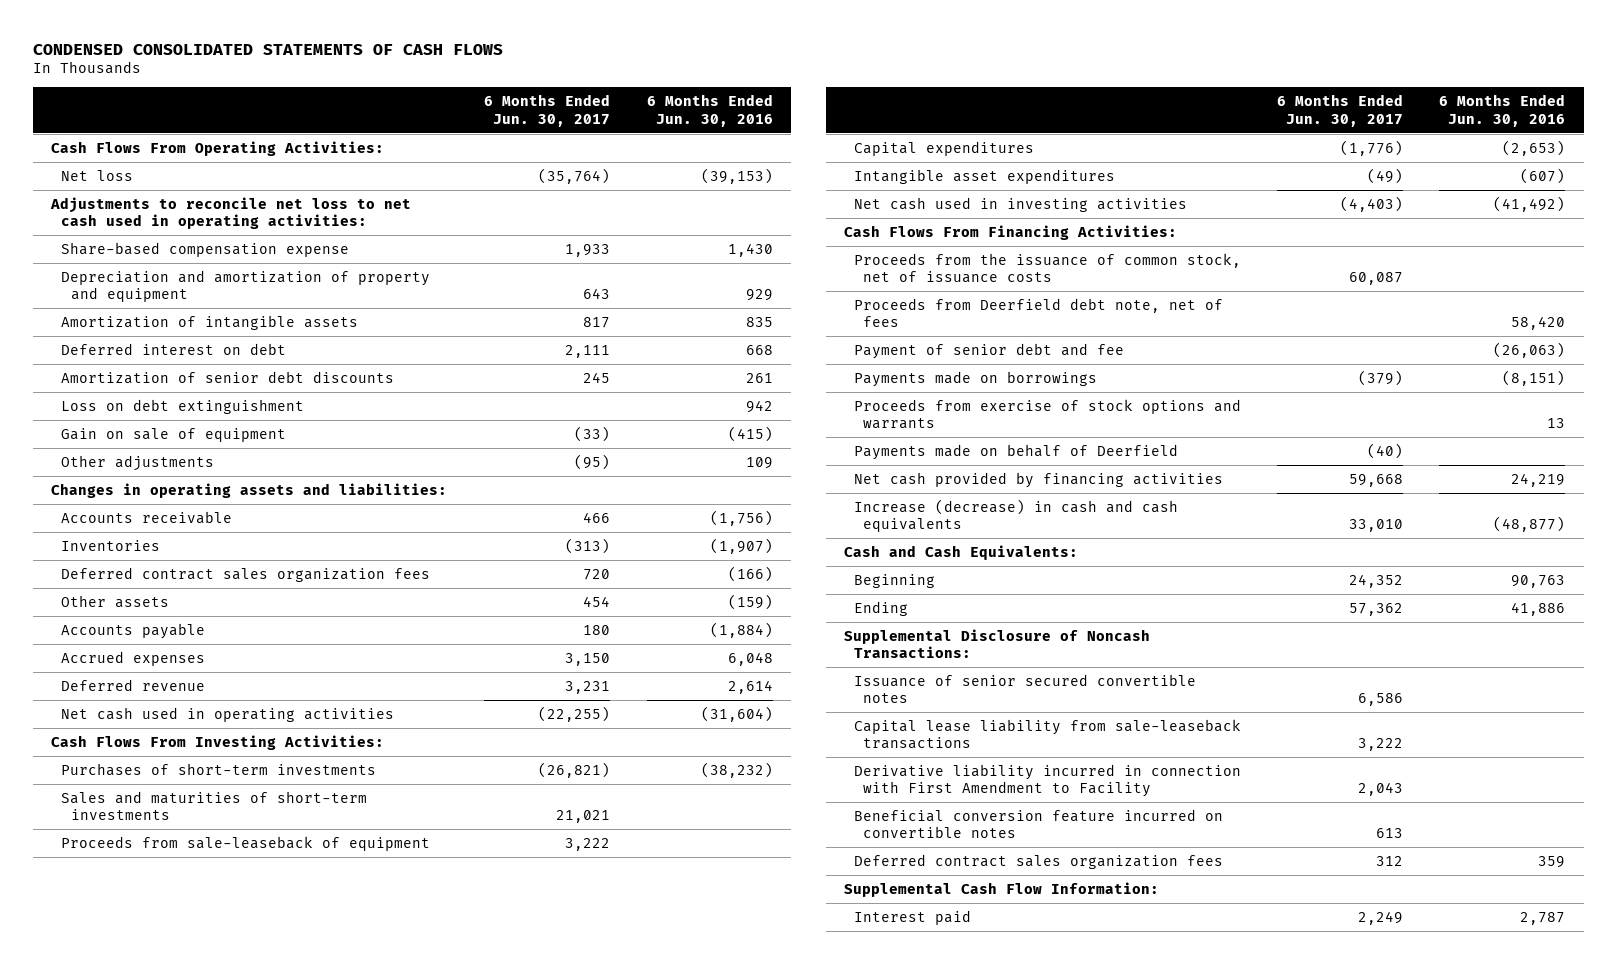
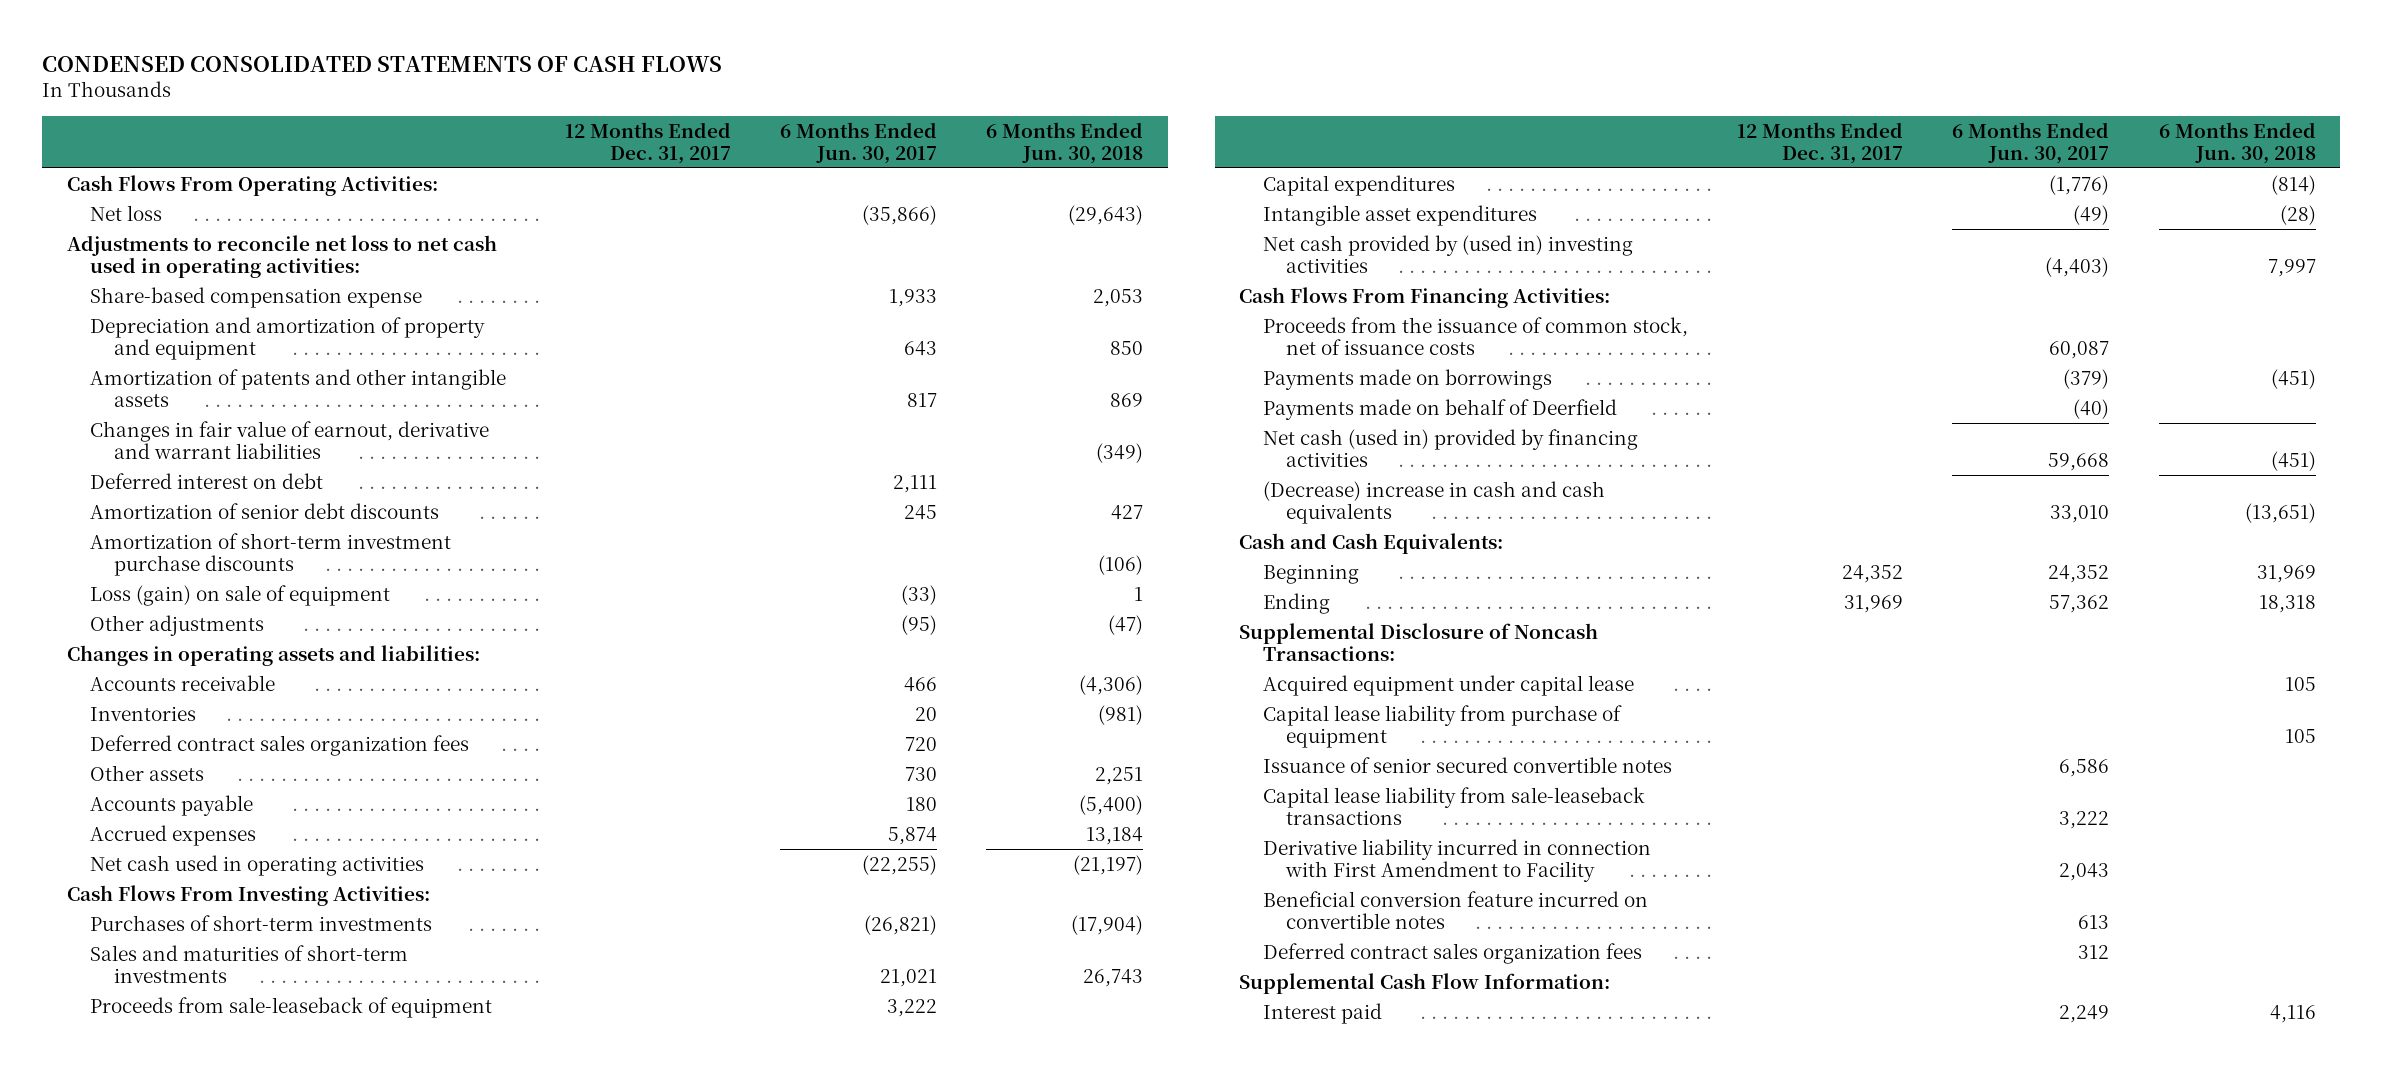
- | 6 Months Ended Jun. 30, 2017 | 6 Months Ended Jun. 30, 2016
+ | 12 Months Ended Dec. 31, 2017 | 6 Months Ended Jun. 30, 2017 | 6 Months Ended Jun. 30, 2018
- Net loss | (35,764) | (39,153)
+ Net loss | | (35,866) | (29,643)
- Amortization of intangible assets | 817 | 835
+ Amortization of patents and other intangible assets | | 817 | 869
+ Changes in fair value of earnout, derivative and warrant liabilities | | | (349)
- Loss on debt extinguishment | | 942
- Gain on sale of equipment | (33) | (415)
+ Amortization of short-term investment purchase discounts | | | (106)
+ Loss (gain) on sale of equipment | | (33) | 1
- Inventories | (313) | (1,907)
+ Inventories | | 20 | (981)
- Other assets | 454 | (159)
+ Other assets | | 730 | 2,251
- Accrued expenses | 3,150 | 6,048
- Deferred revenue | 3,231 | 2,614
+ Accrued expenses | | 5,874 | 13,184
- Net cash used in investing activities | (4,403) | (41,492)
+ Net cash provided by (used in) investing activities | | (4,403) | 7,997
- Proceeds from Deerfield debt note, net of fees | | 58,420
- Payment of senior debt and fee | | (26,063)
- Proceeds from exercise of stock options and warrants | | 13
- Net cash provided by financing activities | 59,668 | 24,219
- Increase (decrease) in cash and cash equivalents | 33,010 | (48,877)
+ Net cash (used in) provided by financing activities | | 59,668 | (451)
+ (Decrease) increase in cash and cash equivalents | | 33,010 | (13,651)
+ Acquired equipment under capital lease | | | 105
+ Capital lease liability from purchase of equipment | | | 105

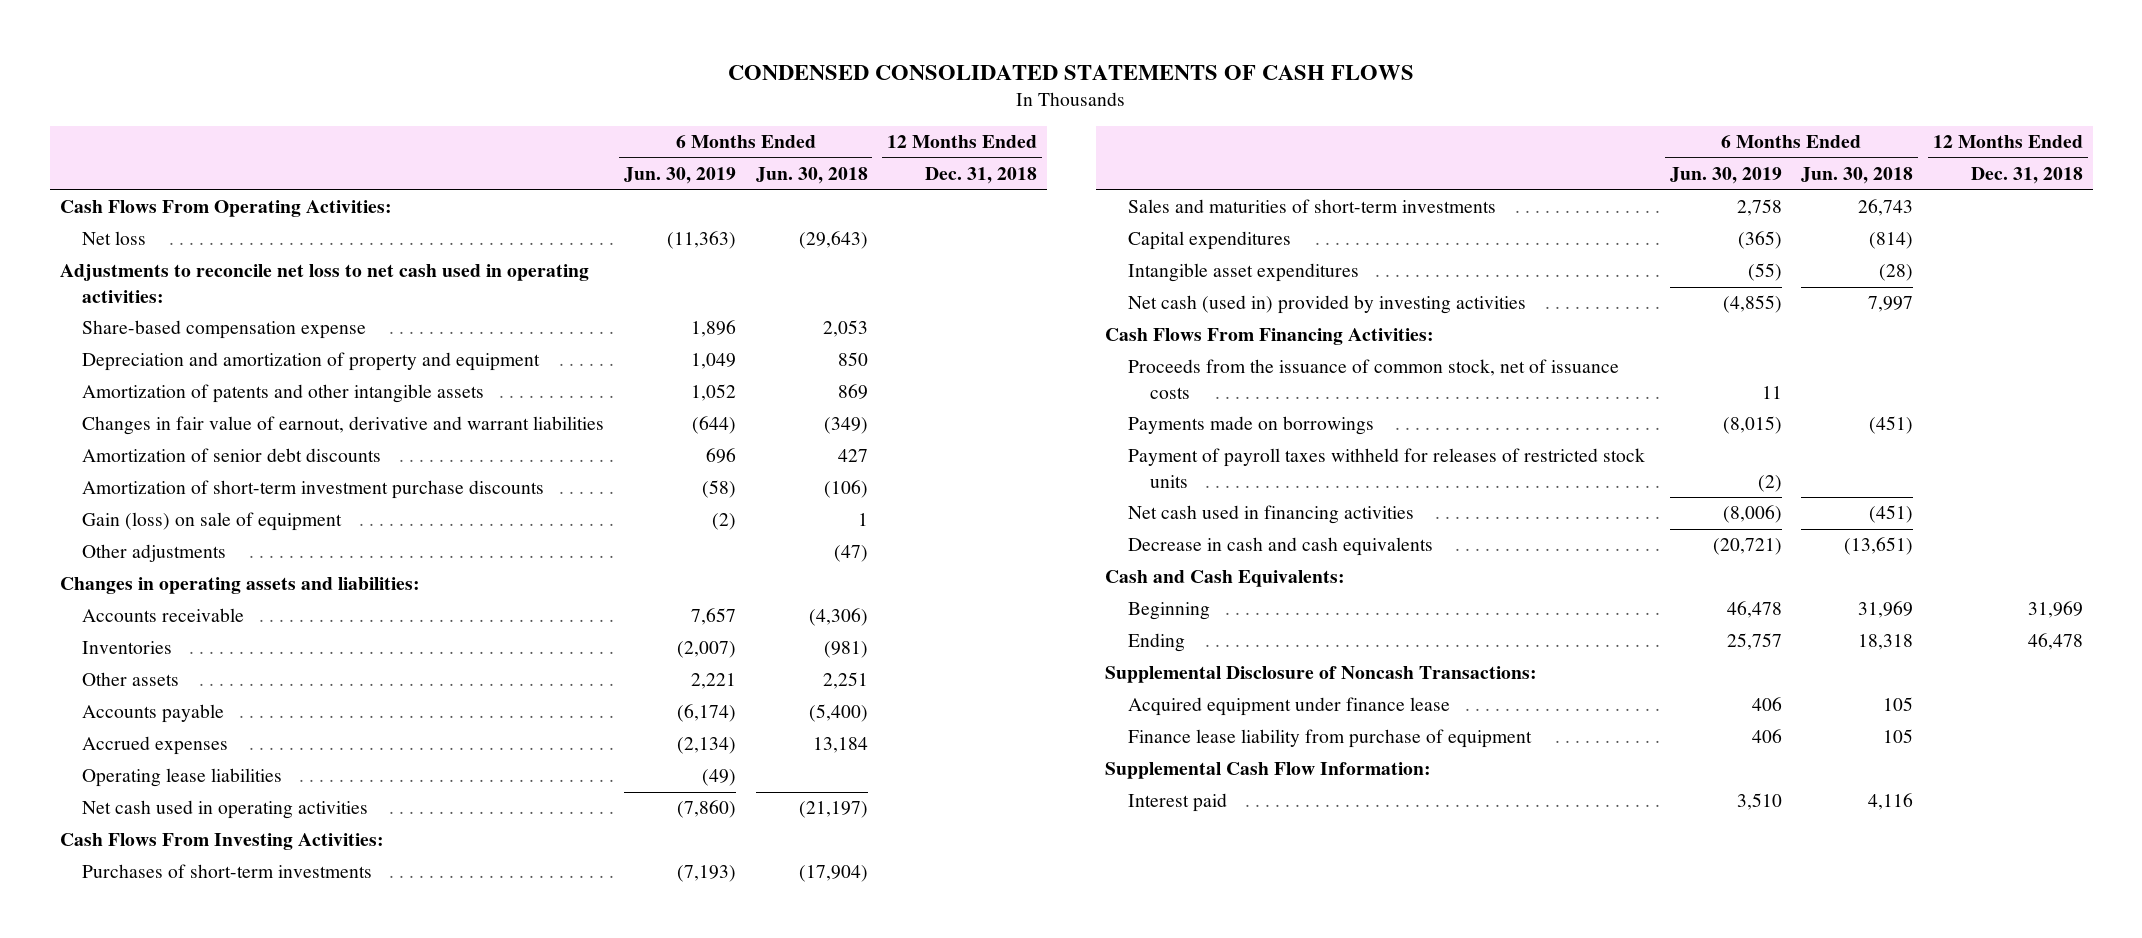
- | 12 Months Ended Dec. 31, 2017 | 6 Months Ended Jun. 30, 2017 | 6 Months Ended Jun. 30, 2018
+ | 6 Months Ended Jun. 30, 2019 | 6 Months Ended Jun. 30, 2018 | 12 Months Ended Dec. 31, 2018
- Deferred interest on debt | | 2,111 |
- Loss (gain) on sale of equipment | | (33) | 1
+ Gain (loss) on sale of equipment | (2) | 1 |
- Deferred contract sales organization fees | | 720 |
+ Operating lease liabilities | (49) | |
- Proceeds from sale-leaseback of equipment | | 3,222 |
- Net cash provided by (used in) investing activities | | (4,403) | 7,997
+ Net cash (used in) provided by investing activities | (4,855) | 7,997 |
- Payments made on behalf of Deerfield | | (40) |
- Net cash (used in) provided by financing activities | | 59,668 | (451)
- (Decrease) increase in cash and cash equivalents | | 33,010 | (13,651)
+ Payment of payroll taxes withheld for releases of restricted stock units | (2) | |
+ Net cash used in financing activities | (8,006) | (451) |
+ Decrease in cash and cash equivalents | (20,721) | (13,651) |
- Acquired equipment under capital lease | | | 105
- Capital lease liability from purchase of equipment | | | 105
- Issuance of senior secured convertible notes | | 6,586 |
- Capital lease liability from sale-leaseback transactions | | 3,222 |
- Derivative liability incurred in connection with First Amendment to Facility | | 2,043 |
- Beneficial conversion feature incurred on convertible notes | | 613 |
- Deferred contract sales organization fees | | 312 |
+ Acquired equipment under finance lease | 406 | 105 |
+ Finance lease liability from purchase of equipment | 406 | 105 |

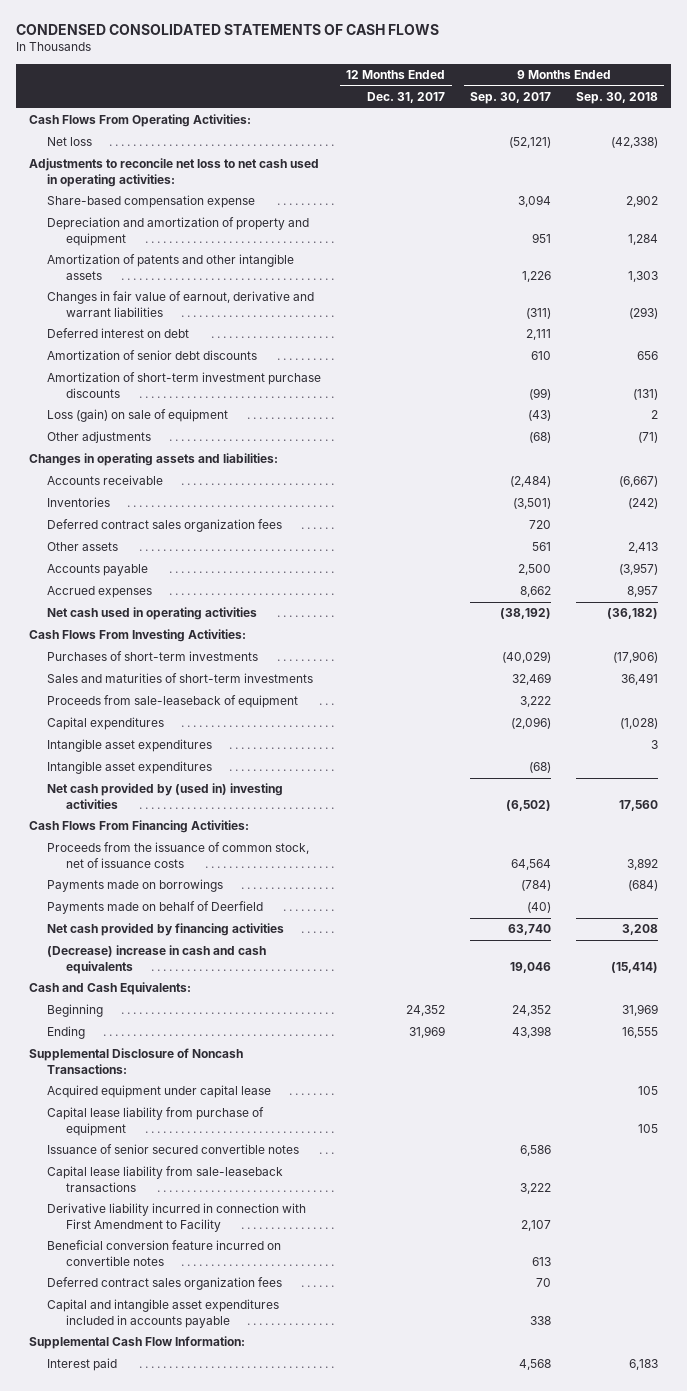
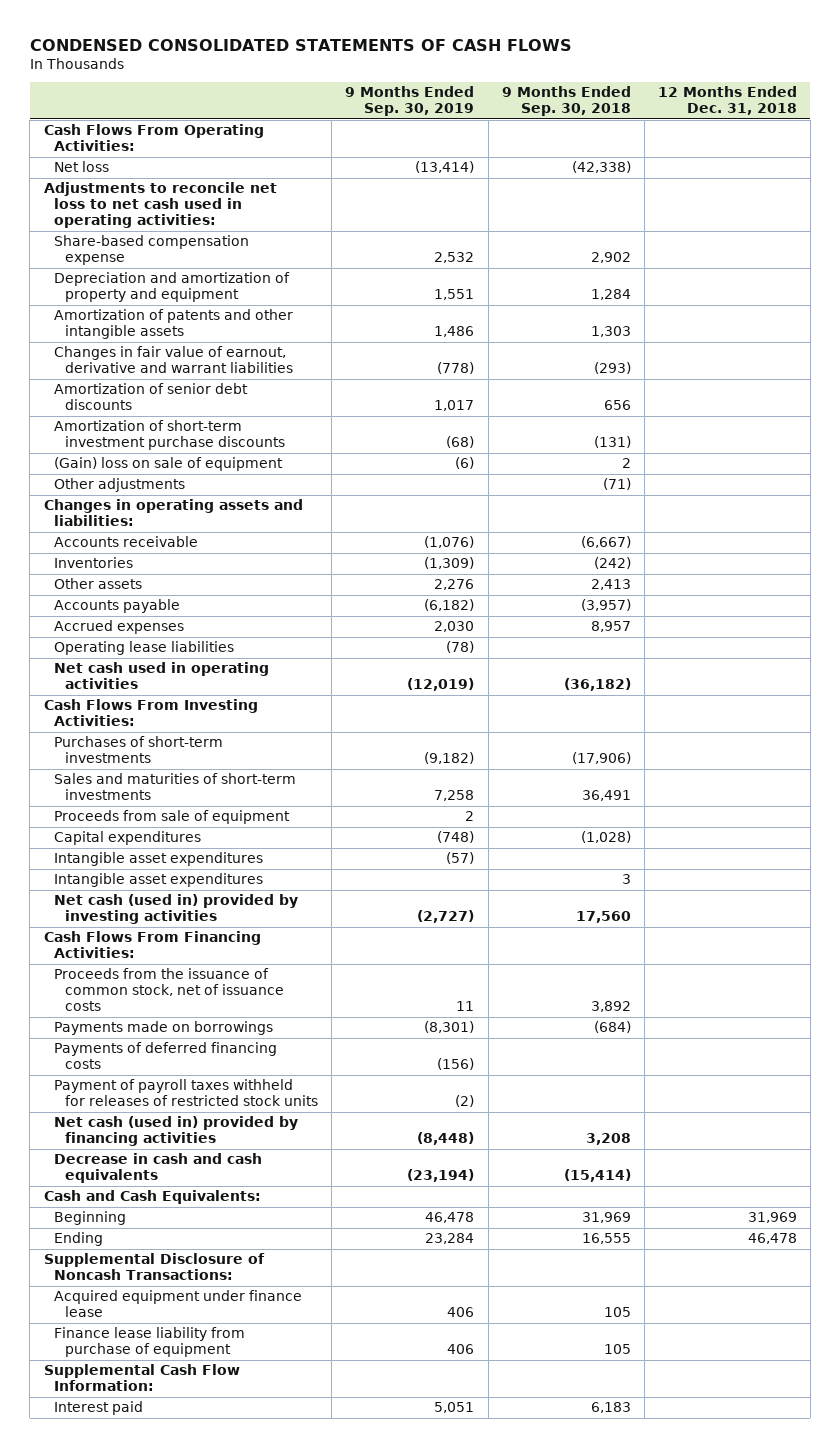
- | 12 Months Ended Dec. 31, 2017 | 9 Months Ended Sep. 30, 2017 | 9 Months Ended Sep. 30, 2018
+ | 9 Months Ended Sep. 30, 2019 | 9 Months Ended Sep. 30, 2018 | 12 Months Ended Dec. 31, 2018
- Deferred interest on debt | | 2,111 |
- Loss (gain) on sale of equipment | | (43) | 2
+ (Gain) loss on sale of equipment | (6) | 2 |
- Deferred contract sales organization fees | | 720 |
+ Operating lease liabilities | (78) | |
- Proceeds from sale-leaseback of equipment | | 3,222 |
+ Proceeds from sale of equipment | 2 | |
- Net cash provided by (used in) investing activities | | (6,502) | 17,560
moved down: Intangible asset expenditures | | 3 |
+ Net cash (used in) provided by investing activities | (2,727) | 17,560 |
- Payments made on behalf of Deerfield | | (40) |
- Net cash provided by financing activities | | 63,740 | 3,208
- (Decrease) increase in cash and cash equivalents | | 19,046 | (15,414)
+ Payments of deferred financing costs | (156) | |
+ Payment of payroll taxes withheld for releases of restricted stock units | (2) | |
+ Net cash (used in) provided by financing activities | (8,448) | 3,208 |
+ Decrease in cash and cash equivalents | (23,194) | (15,414) |
- Acquired equipment under capital lease | | | 105
- Capital lease liability from purchase of equipment | | | 105
- Issuance of senior secured convertible notes | | 6,586 |
- Capital lease liability from sale-leaseback transactions | | 3,222 |
- Derivative liability incurred in connection with First Amendment to Facility | | 2,107 |
- Beneficial conversion feature incurred on convertible notes | | 613 |
- Deferred contract sales organization fees | | 70 |
- Capital and intangible asset expenditures included in accounts payable | | 338 |
+ Acquired equipment under finance lease | 406 | 105 |
+ Finance lease liability from purchase of equipment | 406 | 105 |

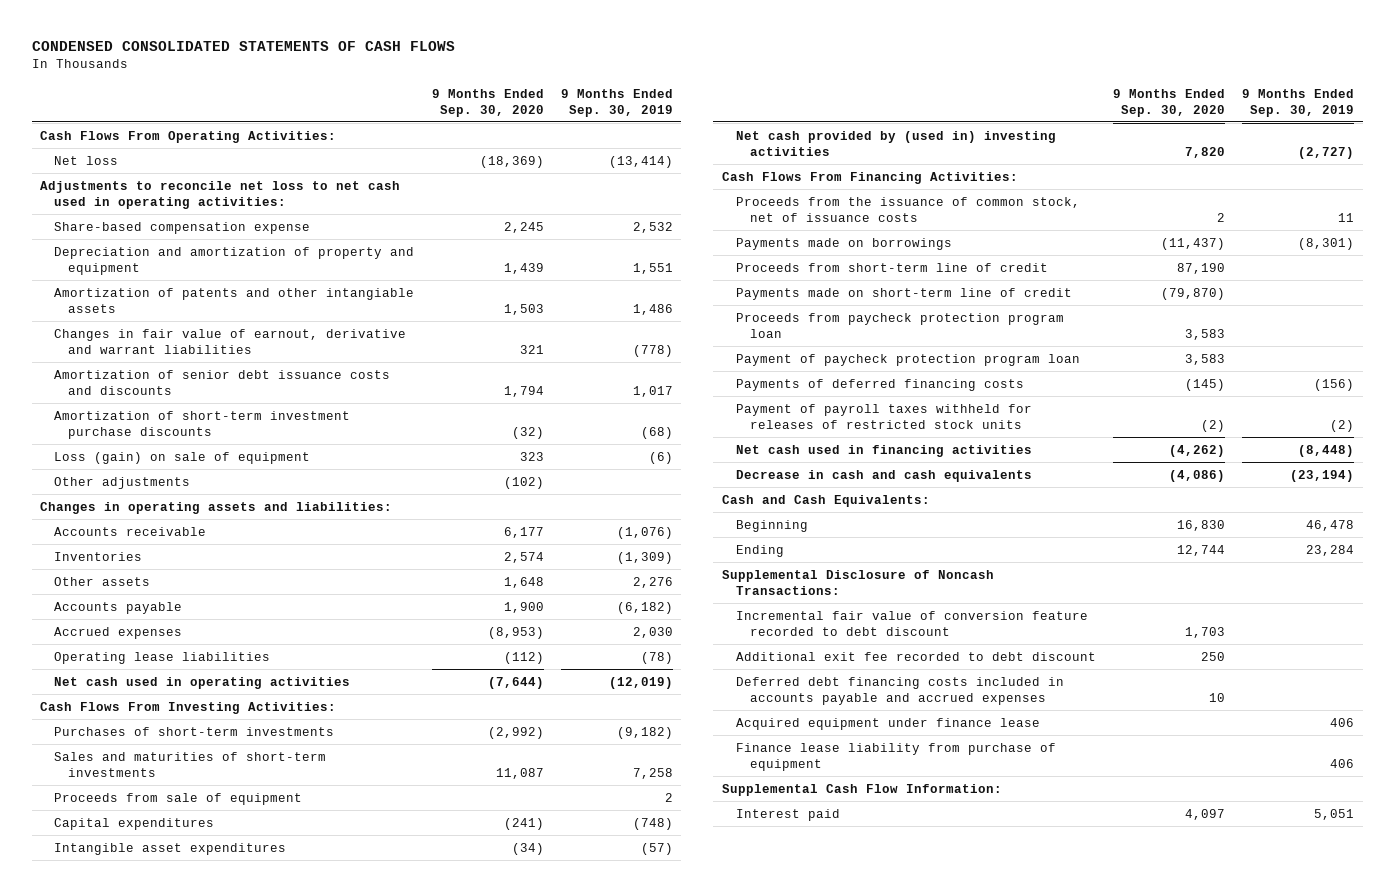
- | 9 Months Ended Sep. 30, 2019 | 9 Months Ended Sep. 30, 2018 | 12 Months Ended Dec. 31, 2018
+ | 9 Months Ended Sep. 30, 2020 | 9 Months Ended Sep. 30, 2019
- Amortization of patents and other intangible assets | 1,486 | 1,303 |
+ Amortization of patents and other intangiable assets | 1,503 | 1,486
- Amortization of senior debt discounts | 1,017 | 656 |
+ Amortization of senior debt issuance costs and discounts | 1,794 | 1,017
- (Gain) loss on sale of equipment | (6) | 2 |
+ Loss (gain) on sale of equipment | 323 | (6)
- Intangible asset expenditures | | 3 |
- Net cash (used in) provided by investing activities | (2,727) | 17,560 |
+ Net cash provided by (used in) investing activities | 7,820 | (2,727)
+ Proceeds from short-term line of credit | 87,190 |
+ Payments made on short-term line of credit | (79,870) |
+ Proceeds from paycheck protection program loan | 3,583 |
+ Payment of paycheck protection program loan | 3,583 |
- Net cash (used in) provided by financing activities | (8,448) | 3,208 |
+ Net cash used in financing activities | (4,262) | (8,448)
+ Incremental fair value of conversion feature recorded to debt discount | 1,703 |
+ Additional exit fee recorded to debt discount | 250 |
+ Deferred debt financing costs included in accounts payable and accrued expenses | 10 |

